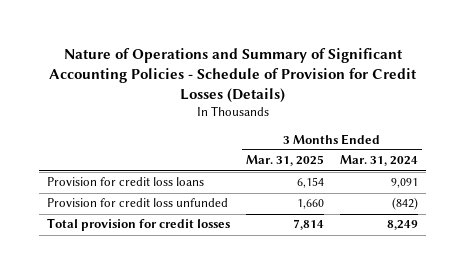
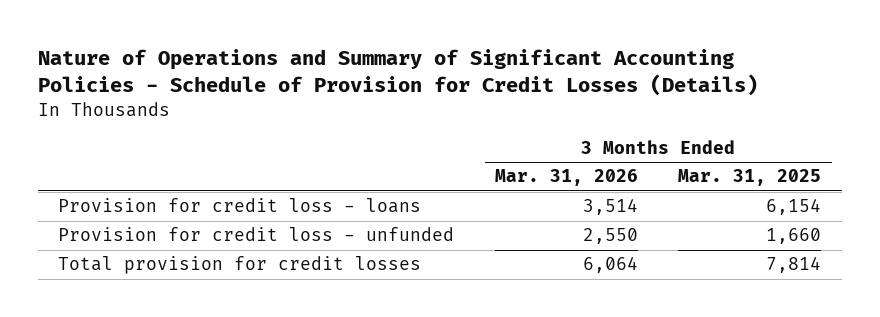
- | 3 Months Ended Mar. 31, 2025 | 3 Months Ended Mar. 31, 2024
+ | 3 Months Ended Mar. 31, 2026 | 3 Months Ended Mar. 31, 2025
- Provision for credit loss loans | 6,154 | 9,091
- Provision for credit loss unfunded | 1,660 | (842)
+ Provision for credit loss - loans | 3,514 | 6,154
+ Provision for credit loss - unfunded | 2,550 | 1,660

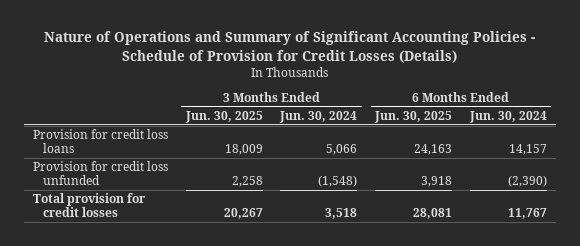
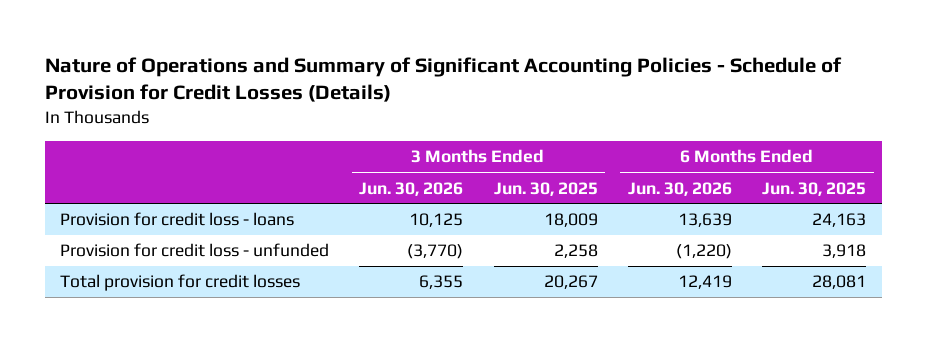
- | 3 Months Ended Jun. 30, 2025 | 3 Months Ended Jun. 30, 2024 | 6 Months Ended Jun. 30, 2025 | 6 Months Ended Jun. 30, 2024
+ | 3 Months Ended Jun. 30, 2026 | 3 Months Ended Jun. 30, 2025 | 6 Months Ended Jun. 30, 2026 | 6 Months Ended Jun. 30, 2025
- Provision for credit loss loans | 18,009 | 5,066 | 24,163 | 14,157
- Provision for credit loss unfunded | 2,258 | (1,548) | 3,918 | (2,390)
+ Provision for credit loss - loans | 10,125 | 18,009 | 13,639 | 24,163
+ Provision for credit loss - unfunded | (3,770) | 2,258 | (1,220) | 3,918

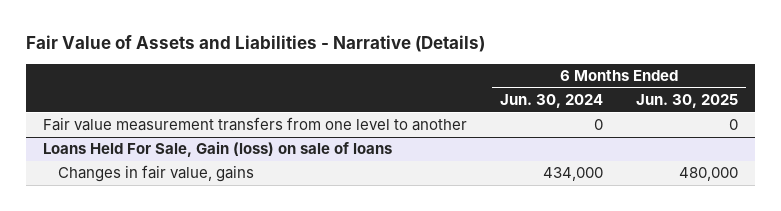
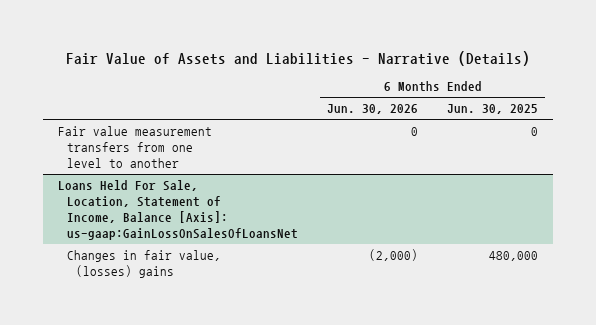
- | 6 Months Ended Jun. 30, 2024 | 6 Months Ended Jun. 30, 2025
+ | 6 Months Ended Jun. 30, 2026 | 6 Months Ended Jun. 30, 2025
- Loans Held For Sale, Gain (loss) on sale of loans
- Changes in fair value, gains | 434,000 | 480,000
+ Loans Held For Sale, Location, Statement of Income, Balance [Axis]: us-gaap:GainLossOnSalesOfLoansNet
+ Changes in fair value, (losses) gains | (2,000) | 480,000

